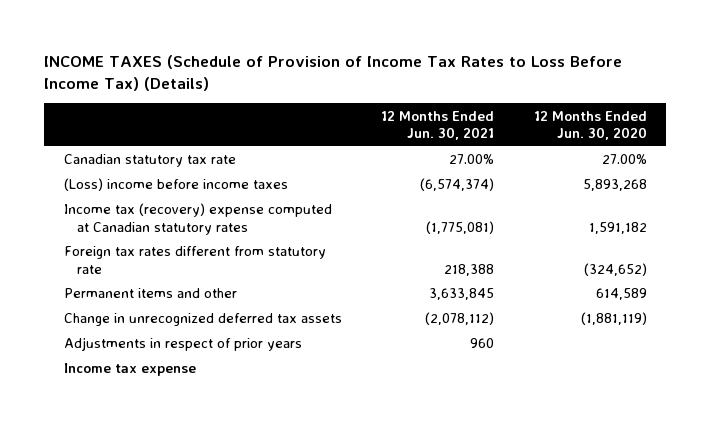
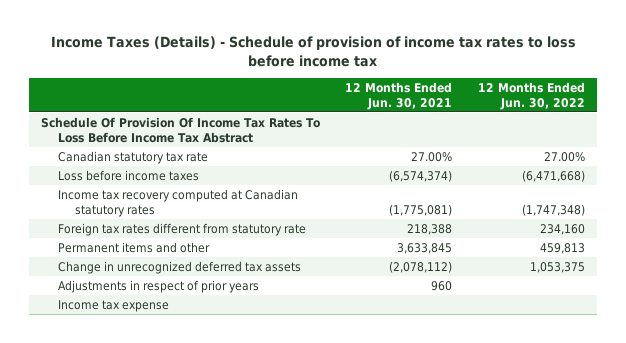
- INCOME TAXES (Schedule of Provision of Income Tax Rates to Loss Before Income Tax) (Details)
+ Income Taxes (Details) - Schedule of provision of income tax rates to loss before income tax
- | 12 Months Ended Jun. 30, 2021 | 12 Months Ended Jun. 30, 2020
+ | 12 Months Ended Jun. 30, 2021 | 12 Months Ended Jun. 30, 2022
+ Schedule Of Provision Of Income Tax Rates To Loss Before Income Tax Abstract
- (Loss) income before income taxes | (6,574,374) | 5,893,268
- Income tax (recovery) expense computed at Canadian statutory rates | (1,775,081) | 1,591,182
+ Loss before income taxes | (6,574,374) | (6,471,668)
+ Income tax recovery computed at Canadian statutory rates | (1,775,081) | (1,747,348)

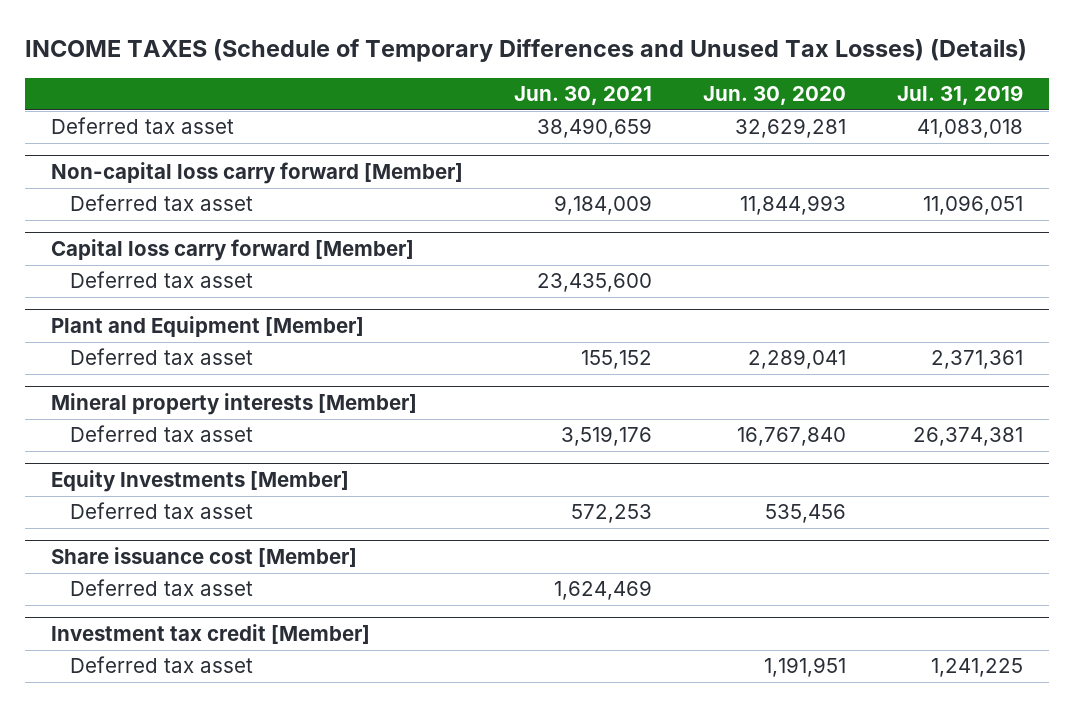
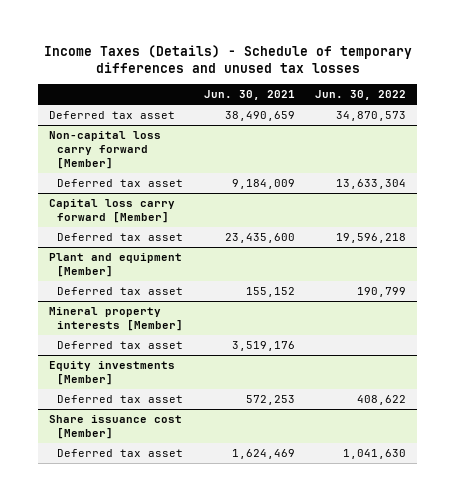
- INCOME TAXES (Schedule of Temporary Differences and Unused Tax Losses) (Details)
+ Income Taxes (Details) - Schedule of temporary differences and unused tax losses
- | Jun. 30, 2021 | Jun. 30, 2020 | Jul. 31, 2019
+ | Jun. 30, 2021 | Jun. 30, 2022
- Plant and Equipment [Member]
+ Plant and equipment [Member]
- Equity Investments [Member]
+ Equity investments [Member]
- Investment tax credit [Member]
- Deferred tax asset | | 1,191,951 | 1,241,225

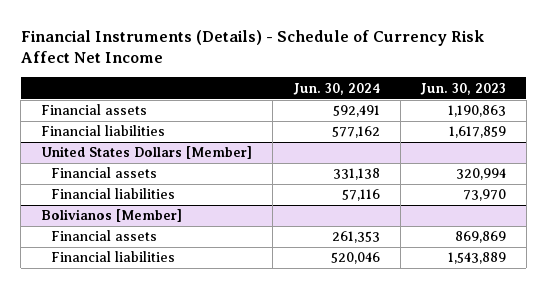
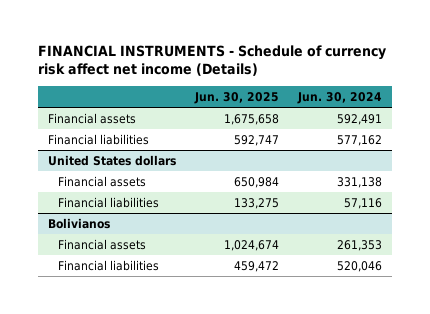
- Financial Instruments (Details) - Schedule of Currency Risk Affect Net Income
+ FINANCIAL INSTRUMENTS - Schedule of currency risk affect net income (Details)
- | Jun. 30, 2024 | Jun. 30, 2023
+ | Jun. 30, 2025 | Jun. 30, 2024
- United States Dollars [Member]
+ United States dollars
- Bolivianos [Member]
+ Bolivianos

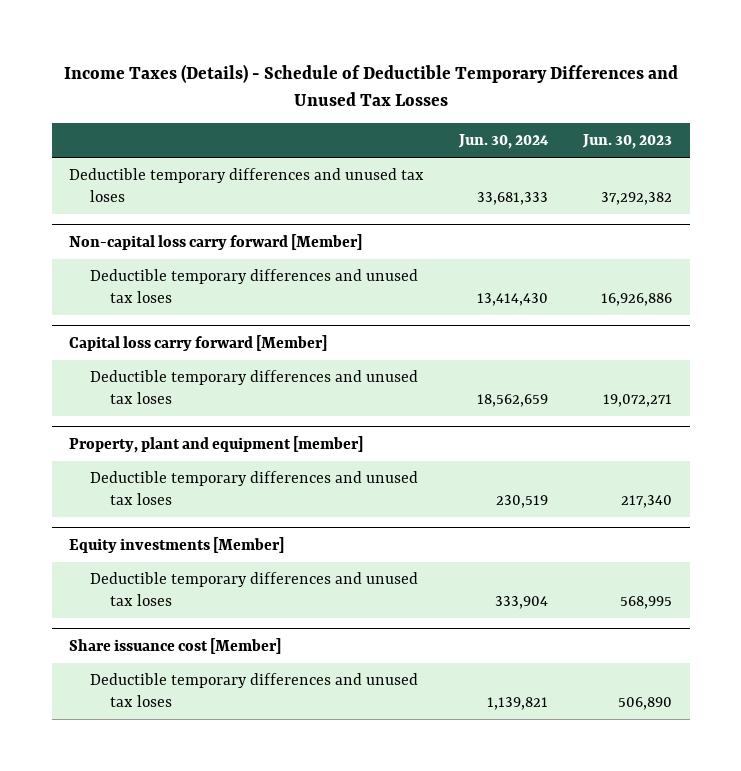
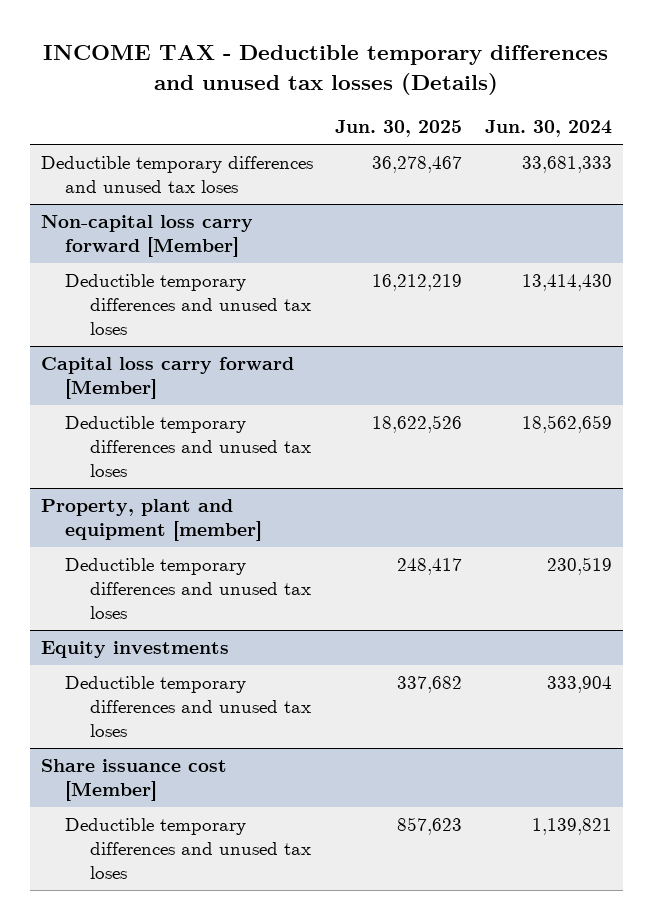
- Income Taxes (Details) - Schedule of Deductible Temporary Differences and Unused Tax Losses
+ INCOME TAX - Deductible temporary differences and unused tax losses (Details)
- | Jun. 30, 2024 | Jun. 30, 2023
+ | Jun. 30, 2025 | Jun. 30, 2024
- Equity investments [Member]
+ Equity investments

